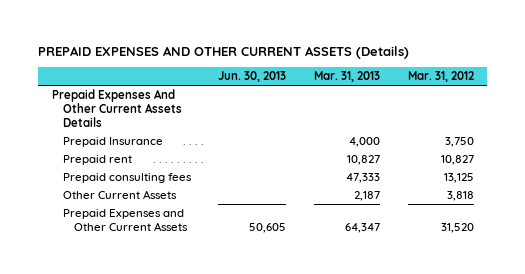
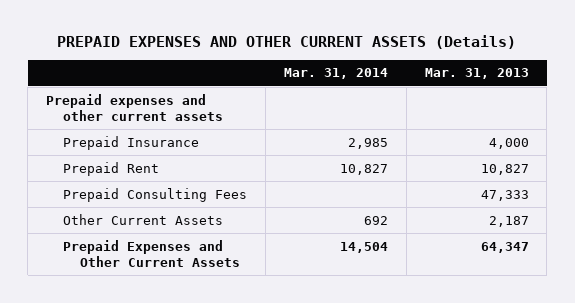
- | Jun. 30, 2013 | Mar. 31, 2013 | Mar. 31, 2012
+ | Mar. 31, 2014 | Mar. 31, 2013
- Prepaid Expenses And Other Current Assets Details
+ Prepaid expenses and other current assets
- Prepaid rent | | 10,827 | 10,827
- Prepaid consulting fees | | 47,333 | 13,125
+ Prepaid Rent | 10,827 | 10,827
+ Prepaid Consulting Fees | | 47,333

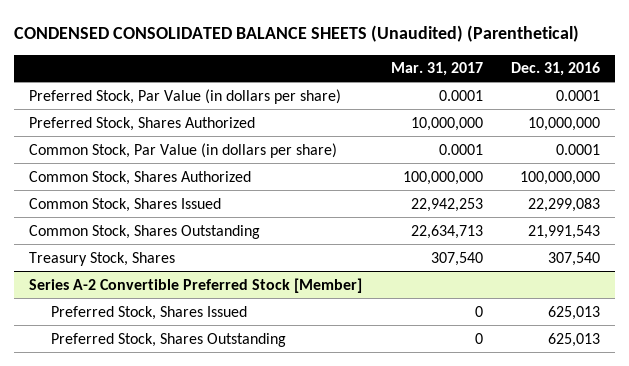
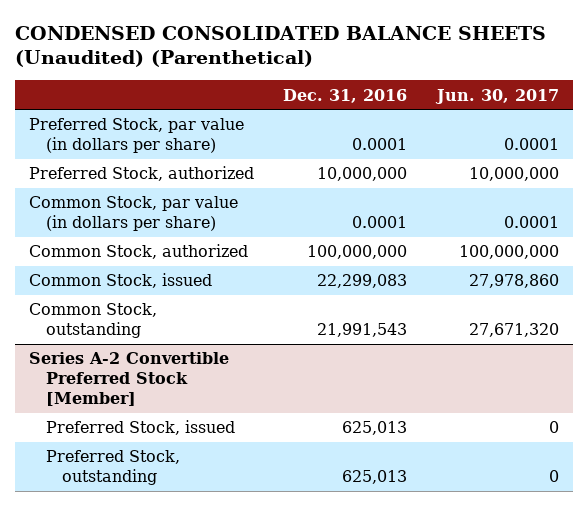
- | Mar. 31, 2017 | Dec. 31, 2016
+ | Dec. 31, 2016 | Jun. 30, 2017
- Preferred Stock, Par Value (in dollars per share) | 0.0001 | 0.0001
- Preferred Stock, Shares Authorized | 10,000,000 | 10,000,000
- Common Stock, Par Value (in dollars per share) | 0.0001 | 0.0001
- Common Stock, Shares Authorized | 100,000,000 | 100,000,000
- Common Stock, Shares Issued | 22,942,253 | 22,299,083
- Common Stock, Shares Outstanding | 22,634,713 | 21,991,543
- Treasury Stock, Shares | 307,540 | 307,540
+ Preferred Stock, par value (in dollars per share) | 0.0001 | 0.0001
+ Preferred Stock, authorized | 10,000,000 | 10,000,000
+ Common Stock, par value (in dollars per share) | 0.0001 | 0.0001
+ Common Stock, authorized | 100,000,000 | 100,000,000
+ Common Stock, issued | 22,299,083 | 27,978,860
+ Common Stock, outstanding | 21,991,543 | 27,671,320
@ Series A-2 Convertible Preferred Stock [Member]
- Preferred Stock, Shares Issued | 0 | 625,013
- Preferred Stock, Shares Outstanding | 0 | 625,013
+ Preferred Stock, issued | 625,013 | 0
+ Preferred Stock, outstanding | 625,013 | 0

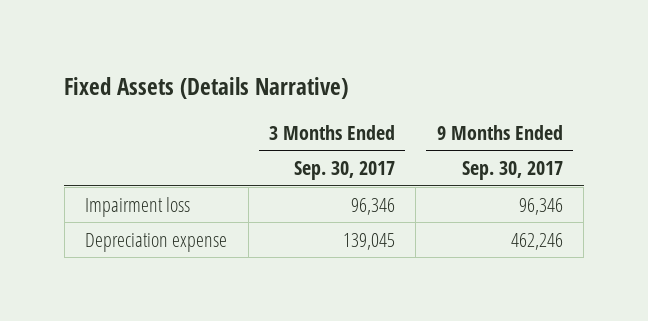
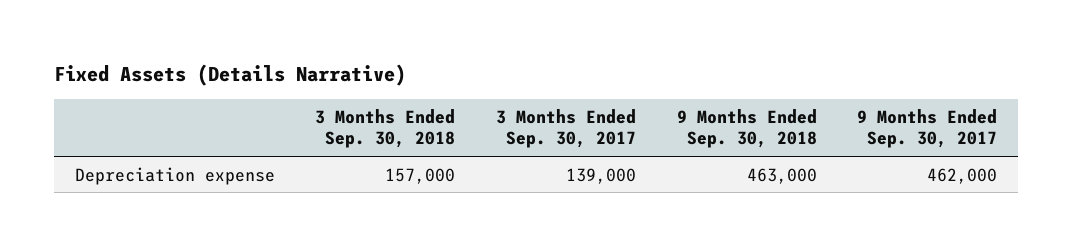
- | 3 Months Ended Sep. 30, 2017 | 9 Months Ended Sep. 30, 2017
+ | 3 Months Ended Sep. 30, 2018 | 3 Months Ended Sep. 30, 2017 | 9 Months Ended Sep. 30, 2018 | 9 Months Ended Sep. 30, 2017
- Impairment loss | 96,346 | 96,346
- Depreciation expense | 139,045 | 462,246
+ Depreciation expense | 157,000 | 139,000 | 463,000 | 462,000

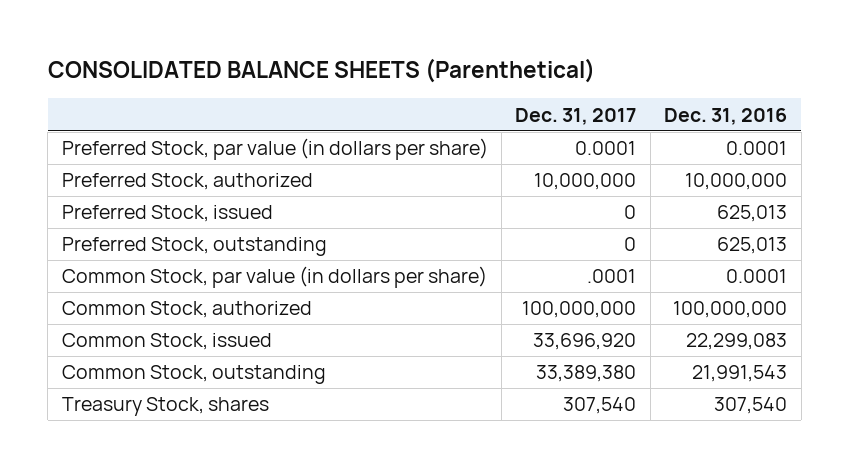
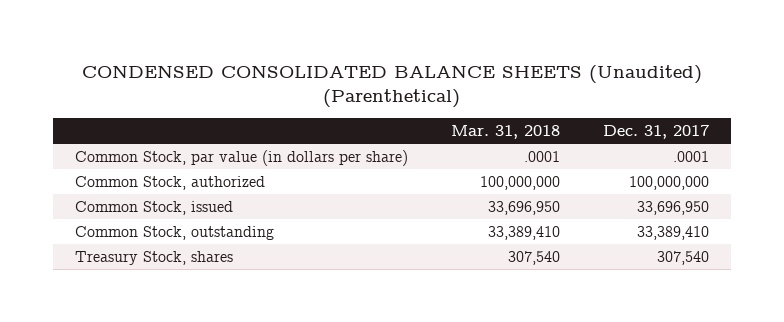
- CONSOLIDATED BALANCE SHEETS (Parenthetical)
+ CONDENSED CONSOLIDATED BALANCE SHEETS (Unaudited) (Parenthetical)
- | Dec. 31, 2017 | Dec. 31, 2016
+ | Mar. 31, 2018 | Dec. 31, 2017
- Preferred Stock, par value (in dollars per share) | 0.0001 | 0.0001
- Preferred Stock, authorized | 10,000,000 | 10,000,000
- Preferred Stock, issued | 0 | 625,013
- Preferred Stock, outstanding | 0 | 625,013
- Common Stock, issued | 33,696,920 | 22,299,083
- Common Stock, outstanding | 33,389,380 | 21,991,543
+ Common Stock, issued | 33,696,950 | 33,696,950
+ Common Stock, outstanding | 33,389,410 | 33,389,410

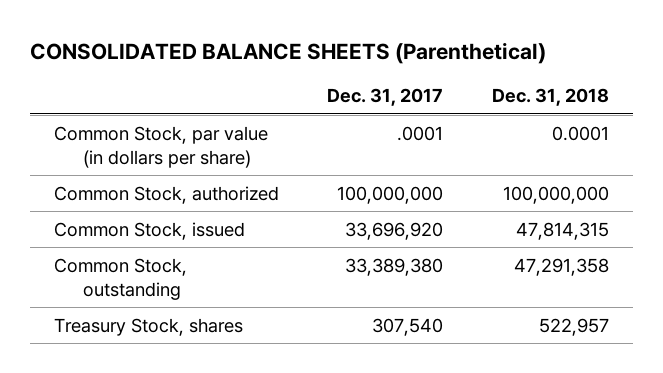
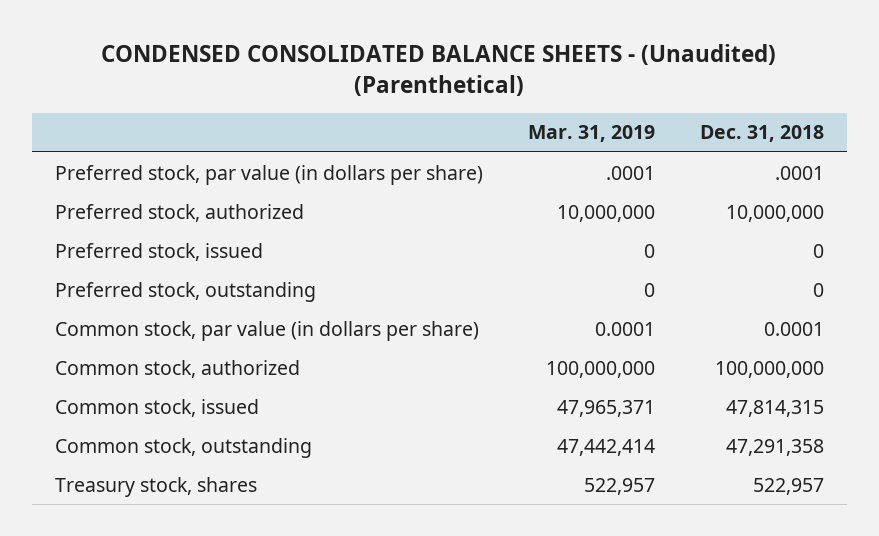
- CONSOLIDATED BALANCE SHEETS (Parenthetical)
+ CONDENSED CONSOLIDATED BALANCE SHEETS - (Unaudited) (Parenthetical)
- | Dec. 31, 2017 | Dec. 31, 2018
+ | Mar. 31, 2019 | Dec. 31, 2018
- Common Stock, par value (in dollars per share) | .0001 | 0.0001
- Common Stock, authorized | 100,000,000 | 100,000,000
- Common Stock, issued | 33,696,920 | 47,814,315
- Common Stock, outstanding | 33,389,380 | 47,291,358
- Treasury Stock, shares | 307,540 | 522,957
+ Preferred stock, par value (in dollars per share) | .0001 | .0001
+ Preferred stock, authorized | 10,000,000 | 10,000,000
+ Preferred stock, issued | 0 | 0
+ Preferred stock, outstanding | 0 | 0
+ Common stock, par value (in dollars per share) | 0.0001 | 0.0001
+ Common stock, authorized | 100,000,000 | 100,000,000
+ Common stock, issued | 47,965,371 | 47,814,315
+ Common stock, outstanding | 47,442,414 | 47,291,358
+ Treasury stock, shares | 522,957 | 522,957

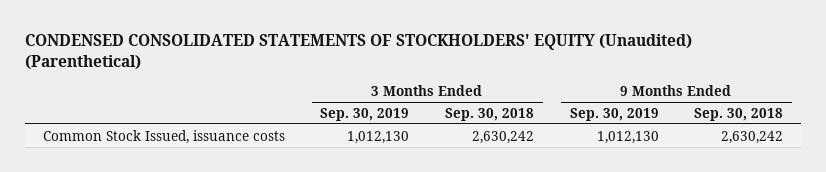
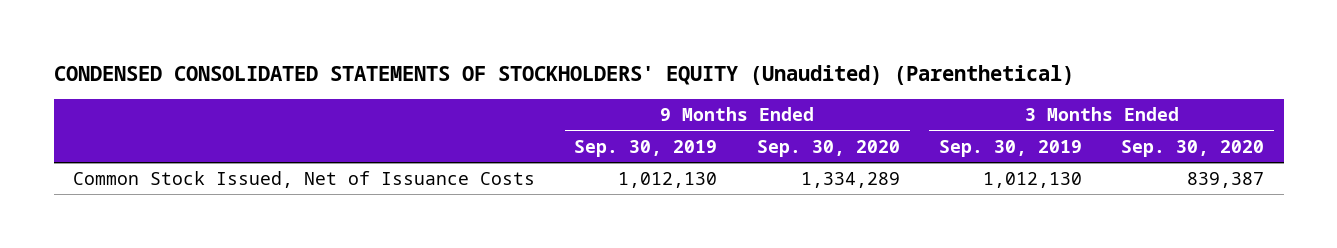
- | 3 Months Ended Sep. 30, 2019 | 3 Months Ended Sep. 30, 2018 | 9 Months Ended Sep. 30, 2019 | 9 Months Ended Sep. 30, 2018
+ | 9 Months Ended Sep. 30, 2019 | 9 Months Ended Sep. 30, 2020 | 3 Months Ended Sep. 30, 2019 | 3 Months Ended Sep. 30, 2020
- Common Stock Issued, issuance costs | 1,012,130 | 2,630,242 | 1,012,130 | 2,630,242
+ Common Stock Issued, Net of Issuance Costs | 1,012,130 | 1,334,289 | 1,012,130 | 839,387

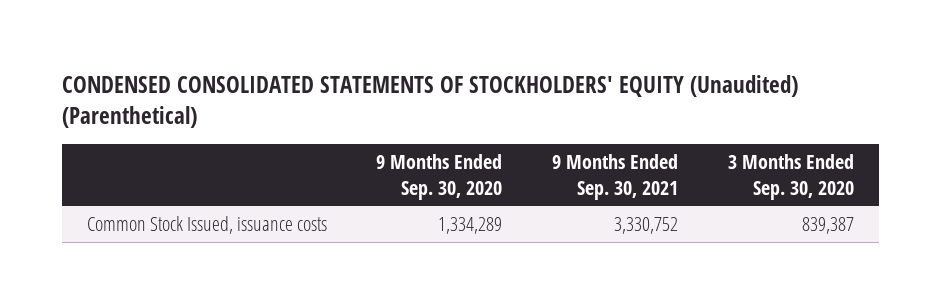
- | 9 Months Ended Sep. 30, 2019 | 9 Months Ended Sep. 30, 2020 | 3 Months Ended Sep. 30, 2019 | 3 Months Ended Sep. 30, 2020
+ | 9 Months Ended Sep. 30, 2020 | 9 Months Ended Sep. 30, 2021 | 3 Months Ended Sep. 30, 2020
- Common Stock Issued, Net of Issuance Costs | 1,012,130 | 1,334,289 | 1,012,130 | 839,387
+ Common Stock Issued, issuance costs | 1,334,289 | 3,330,752 | 839,387

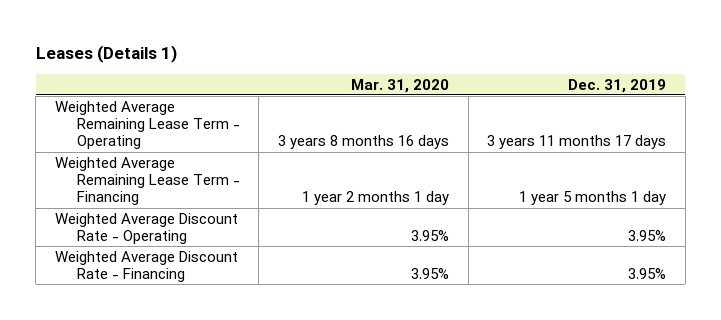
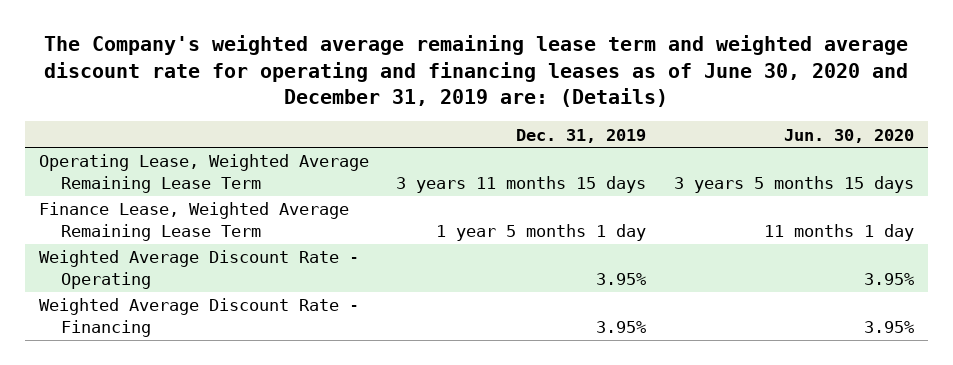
- Leases (Details 1)
+ The Company's weighted average remaining lease term and weighted average discount rate for operating and financing leases as of June 30, 2020 and December 31, 2019 are: (Details)
- | Mar. 31, 2020 | Dec. 31, 2019
+ | Dec. 31, 2019 | Jun. 30, 2020
- Weighted Average Remaining Lease Term - Operating | 3 years 8 months 16 days | 3 years 11 months 17 days
- Weighted Average Remaining Lease Term - Financing | 1 year 2 months 1 day | 1 year 5 months 1 day
+ Operating Lease, Weighted Average Remaining Lease Term | 3 years 11 months 15 days | 3 years 5 months 15 days
+ Finance Lease, Weighted Average Remaining Lease Term | 1 year 5 months 1 day | 11 months 1 day

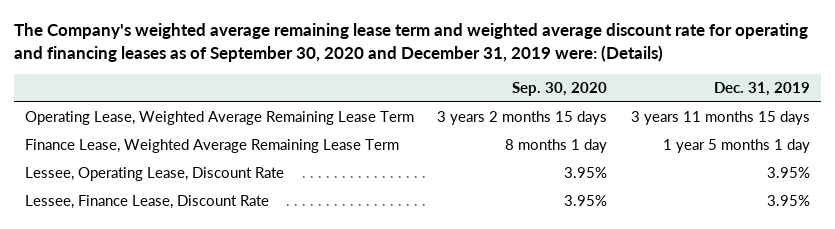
- The Company's weighted average remaining lease term and weighted average discount rate for operating and financing leases as of June 30, 2020 and December 31, 2019 are: (Details)
+ The Company's weighted average remaining lease term and weighted average discount rate for operating and financing leases as of September 30, 2020 and December 31, 2019 were: (Details)
- | Dec. 31, 2019 | Jun. 30, 2020
+ | Sep. 30, 2020 | Dec. 31, 2019
- Weighted Average Discount Rate - Operating | 3.95% | 3.95%
- Weighted Average Discount Rate - Financing | 3.95% | 3.95%
+ Lessee, Operating Lease, Discount Rate | 3.95% | 3.95%
+ Lessee, Finance Lease, Discount Rate | 3.95% | 3.95%

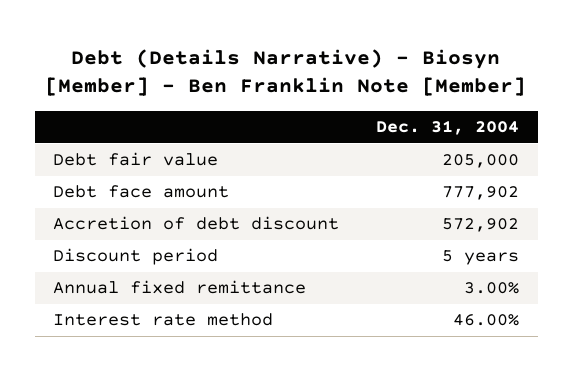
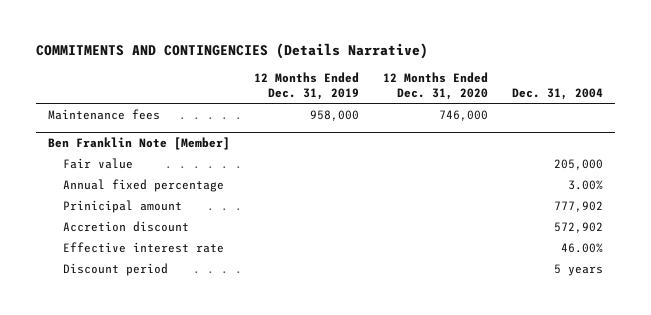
- Debt (Details Narrative) - Biosyn [Member] - Ben Franklin Note [Member]
+ COMMITMENTS AND CONTINGENCIES (Details Narrative)
- | Dec. 31, 2004
+ | 12 Months Ended Dec. 31, 2019 | 12 Months Ended Dec. 31, 2020 | Dec. 31, 2004
- Debt fair value | 205,000
- Debt face amount | 777,902
- Accretion of debt discount | 572,902
+ Maintenance fees | 958,000 | 746,000 |
+ Ben Franklin Note [Member]
+ Fair value | | | 205,000
+ Annual fixed percentage | | | 3.00%
+ Prinicipal amount | | | 777,902
+ Accretion discount | | | 572,902
+ Effective interest rate | | | 46.00%
- Annual fixed remittance | 3.00%
- Interest rate method | 46.00%

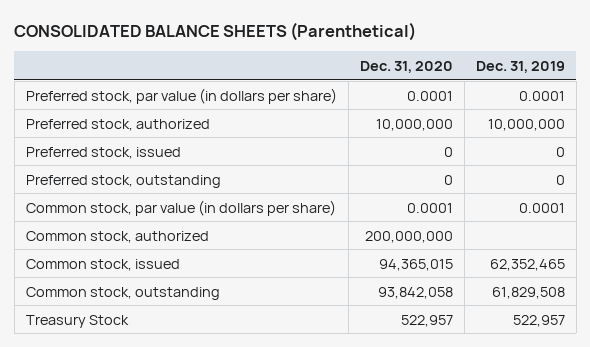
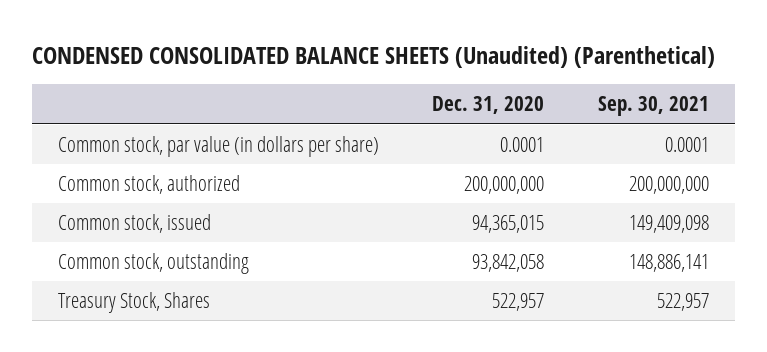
- CONSOLIDATED BALANCE SHEETS (Parenthetical)
+ CONDENSED CONSOLIDATED BALANCE SHEETS (Unaudited) (Parenthetical)
- | Dec. 31, 2020 | Dec. 31, 2019
+ | Dec. 31, 2020 | Sep. 30, 2021
- Preferred stock, par value (in dollars per share) | 0.0001 | 0.0001
- Preferred stock, authorized | 10,000,000 | 10,000,000
- Preferred stock, issued | 0 | 0
- Preferred stock, outstanding | 0 | 0
- Treasury Stock | 522,957 | 522,957
+ Treasury Stock, Shares | 522,957 | 522,957

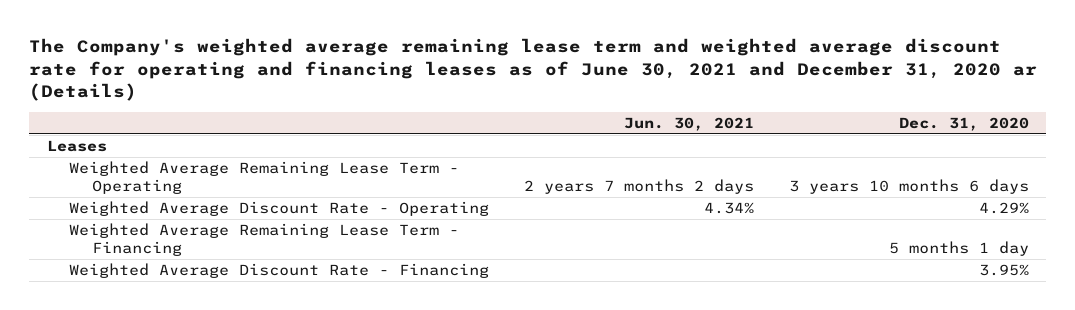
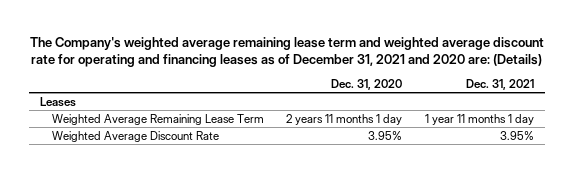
- The Company's weighted average remaining lease term and weighted average discount rate for operating and financing leases as of June 30, 2021 and December 31, 2020 ar (Details)
+ The Company's weighted average remaining lease term and weighted average discount rate for operating and financing leases as of December 31, 2021 and 2020 are: (Details)
- | Jun. 30, 2021 | Dec. 31, 2020
+ | Dec. 31, 2020 | Dec. 31, 2021
- Weighted Average Remaining Lease Term - Operating | 2 years 7 months 2 days | 3 years 10 months 6 days
- Weighted Average Discount Rate - Operating | 4.34% | 4.29%
- Weighted Average Remaining Lease Term - Financing | | 5 months 1 day
- Weighted Average Discount Rate - Financing | | 3.95%
+ Weighted Average Remaining Lease Term | 2 years 11 months 1 day | 1 year 11 months 1 day
+ Weighted Average Discount Rate | 3.95% | 3.95%

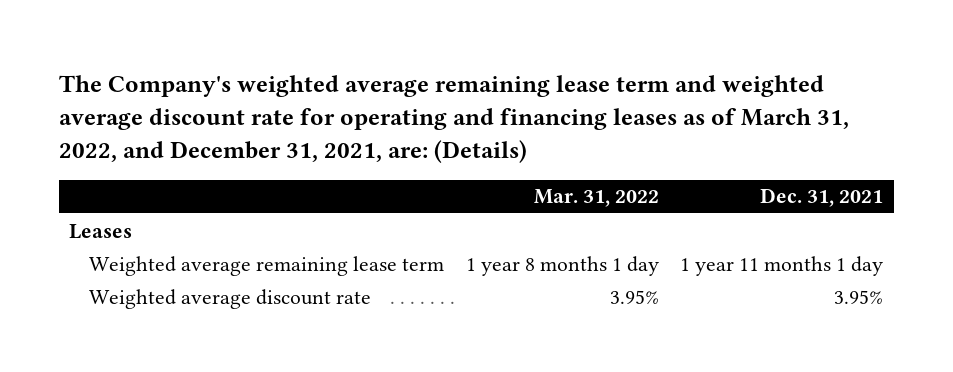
- The Company's weighted average remaining lease term and weighted average discount rate for operating and financing leases as of December 31, 2021 and 2020 are: (Details)
+ The Company's weighted average remaining lease term and weighted average discount rate for operating and financing leases as of March 31, 2022, and December 31, 2021, are: (Details)
- | Dec. 31, 2020 | Dec. 31, 2021
+ | Mar. 31, 2022 | Dec. 31, 2021
- Weighted Average Remaining Lease Term | 2 years 11 months 1 day | 1 year 11 months 1 day
- Weighted Average Discount Rate | 3.95% | 3.95%
+ Weighted average remaining lease term | 1 year 8 months 1 day | 1 year 11 months 1 day
+ Weighted average discount rate | 3.95% | 3.95%

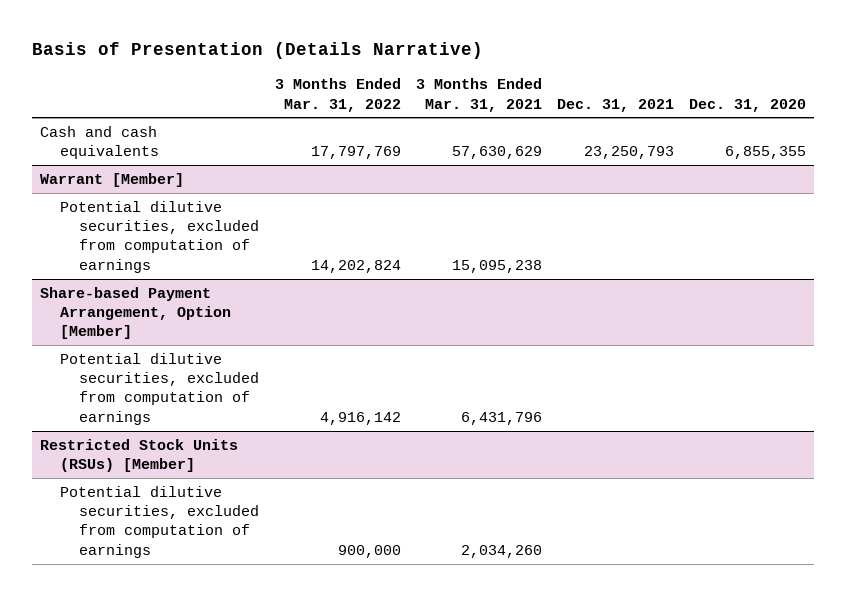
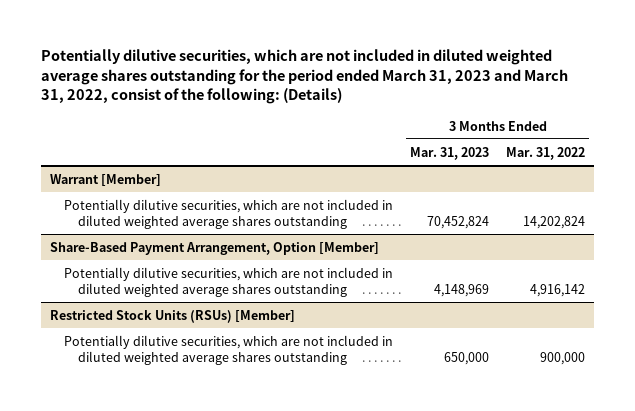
- Basis of Presentation (Details Narrative)
+ Potentially dilutive securities, which are not included in diluted weighted average shares outstanding for the period ended March 31, 2023 and March 31, 2022, consist of the following: (Details)
- | 3 Months Ended Mar. 31, 2022 | 3 Months Ended Mar. 31, 2021 | Dec. 31, 2021 | Dec. 31, 2020
+ | 3 Months Ended Mar. 31, 2023 | 3 Months Ended Mar. 31, 2022
- Cash and cash equivalents | 17,797,769 | 57,630,629 | 23,250,793 | 6,855,355
@ Warrant [Member]
- Potential dilutive securities, excluded from computation of earnings | 14,202,824 | 15,095,238 | |
- Share-based Payment Arrangement, Option [Member]
- Potential dilutive securities, excluded from computation of earnings | 4,916,142 | 6,431,796 | |
@ Warrant [Member]
+ Potentially dilutive securities, which are not included in diluted weighted average shares outstanding | 70,452,824 | 14,202,824
+ Share-Based Payment Arrangement, Option [Member]
+ Potentially dilutive securities, which are not included in diluted weighted average shares outstanding | 4,148,969 | 4,916,142
@ Restricted Stock Units (RSUs) [Member]
- Potential dilutive securities, excluded from computation of earnings | 900,000 | 2,034,260 | |
+ Potentially dilutive securities, which are not included in diluted weighted average shares outstanding | 650,000 | 900,000

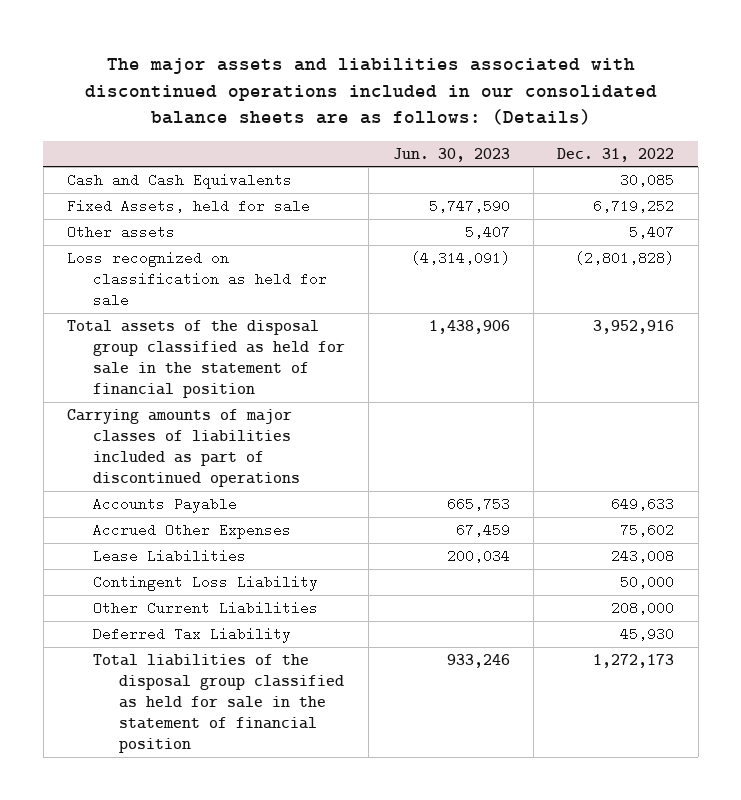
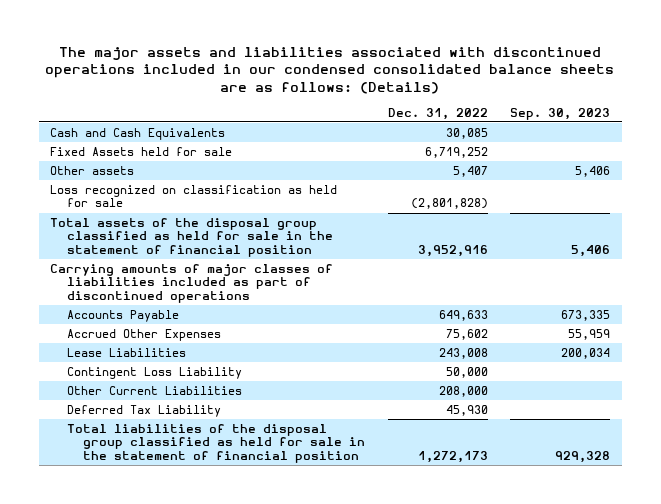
- The major assets and liabilities associated with discontinued operations included in our consolidated balance sheets are as follows: (Details)
+ The major assets and liabilities associated with discontinued operations included in our condensed consolidated balance sheets are as follows: (Details)
- | Jun. 30, 2023 | Dec. 31, 2022
+ | Dec. 31, 2022 | Sep. 30, 2023
- Fixed Assets, held for sale | 5,747,590 | 6,719,252
+ Fixed Assets held for sale | 6,719,252 |

